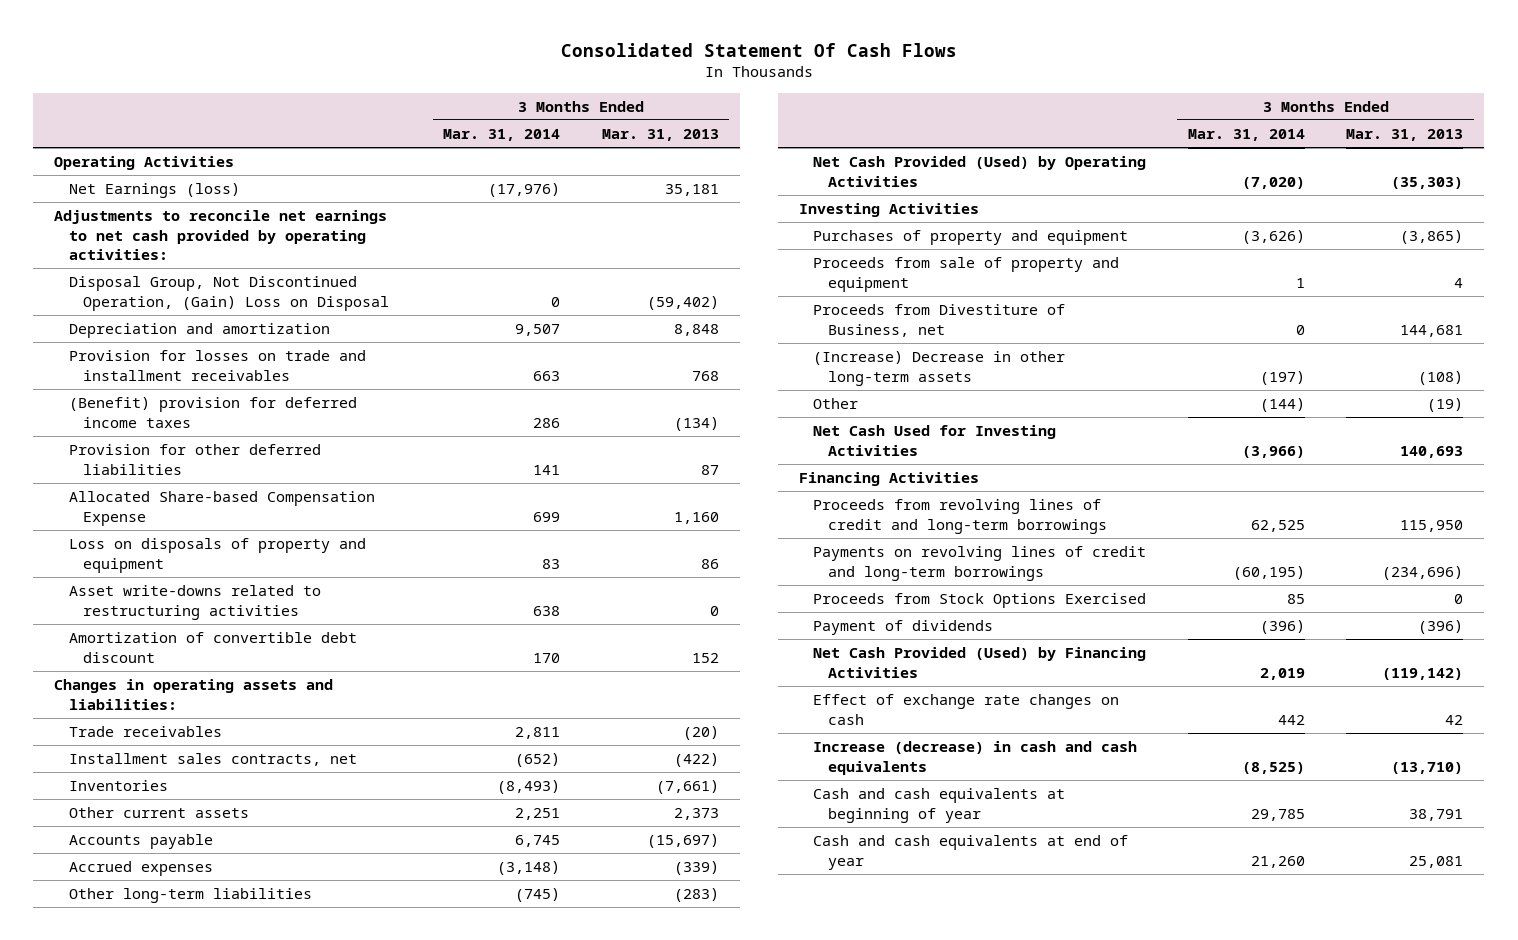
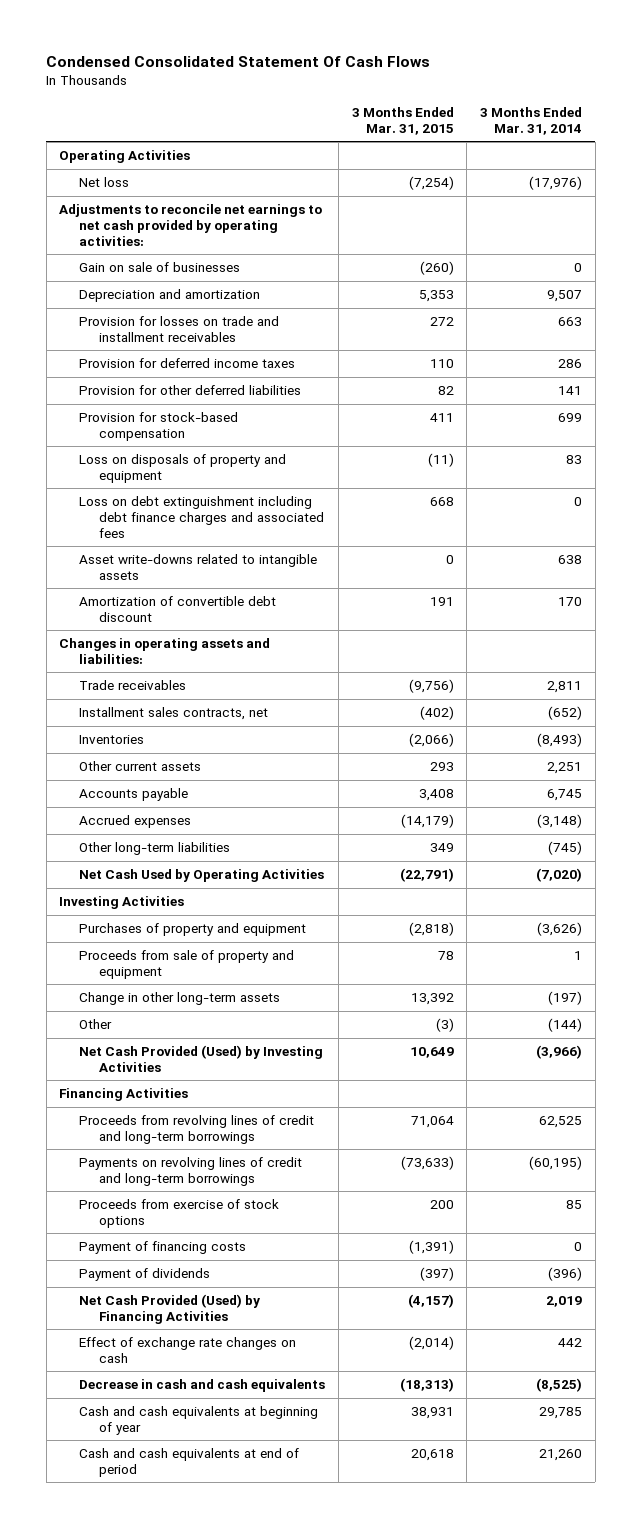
- Consolidated Statement Of Cash Flows
+ Condensed Consolidated Statement Of Cash Flows
- | 3 Months Ended Mar. 31, 2014 | 3 Months Ended Mar. 31, 2013
+ | 3 Months Ended Mar. 31, 2015 | 3 Months Ended Mar. 31, 2014
- Net Earnings (loss) | (17,976) | 35,181
+ Net loss | (7,254) | (17,976)
- Disposal Group, Not Discontinued Operation, (Gain) Loss on Disposal | 0 | (59,402)
+ Gain on sale of businesses | (260) | 0
- (Benefit) provision for deferred income taxes | 286 | (134)
+ Provision for deferred income taxes | 110 | 286
- Allocated Share-based Compensation Expense | 699 | 1,160
+ Provision for stock-based compensation | 411 | 699
- Asset write-downs related to restructuring activities | 638 | 0
+ Loss on debt extinguishment including debt finance charges and associated fees | 668 | 0
+ Asset write-downs related to intangible assets | 0 | 638
- Net Cash Provided (Used) by Operating Activities | (7,020) | (35,303)
+ Net Cash Used by Operating Activities | (22,791) | (7,020)
- Proceeds from Divestiture of Business, net | 0 | 144,681
- (Increase) Decrease in other long-term assets | (197) | (108)
+ Change in other long-term assets | 13,392 | (197)
- Net Cash Used for Investing Activities | (3,966) | 140,693
+ Net Cash Provided (Used) by Investing Activities | 10,649 | (3,966)
- Proceeds from Stock Options Exercised | 85 | 0
+ Proceeds from exercise of stock options | 200 | 85
+ Payment of financing costs | (1,391) | 0
- Increase (decrease) in cash and cash equivalents | (8,525) | (13,710)
+ Decrease in cash and cash equivalents | (18,313) | (8,525)
- Cash and cash equivalents at end of year | 21,260 | 25,081
+ Cash and cash equivalents at end of period | 20,618 | 21,260

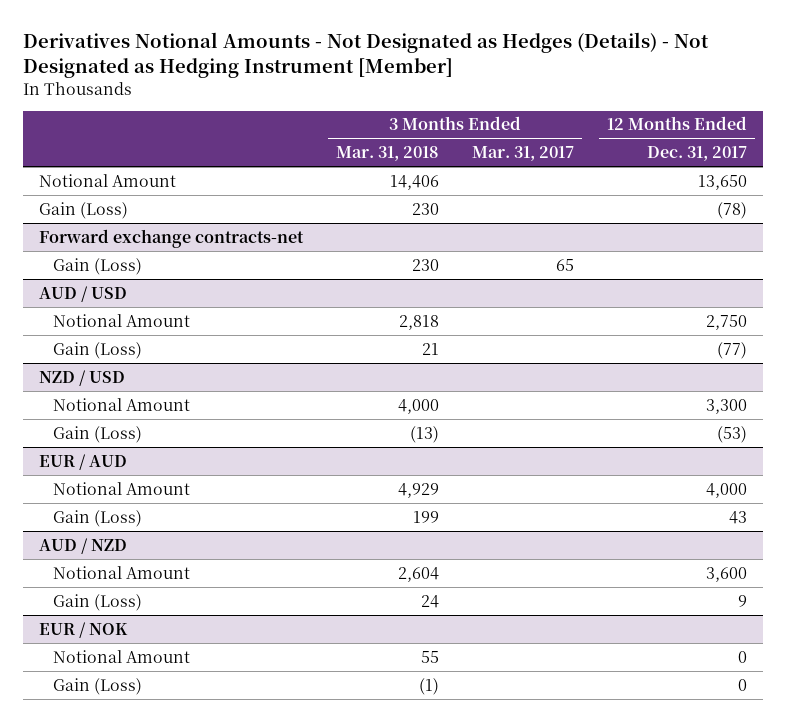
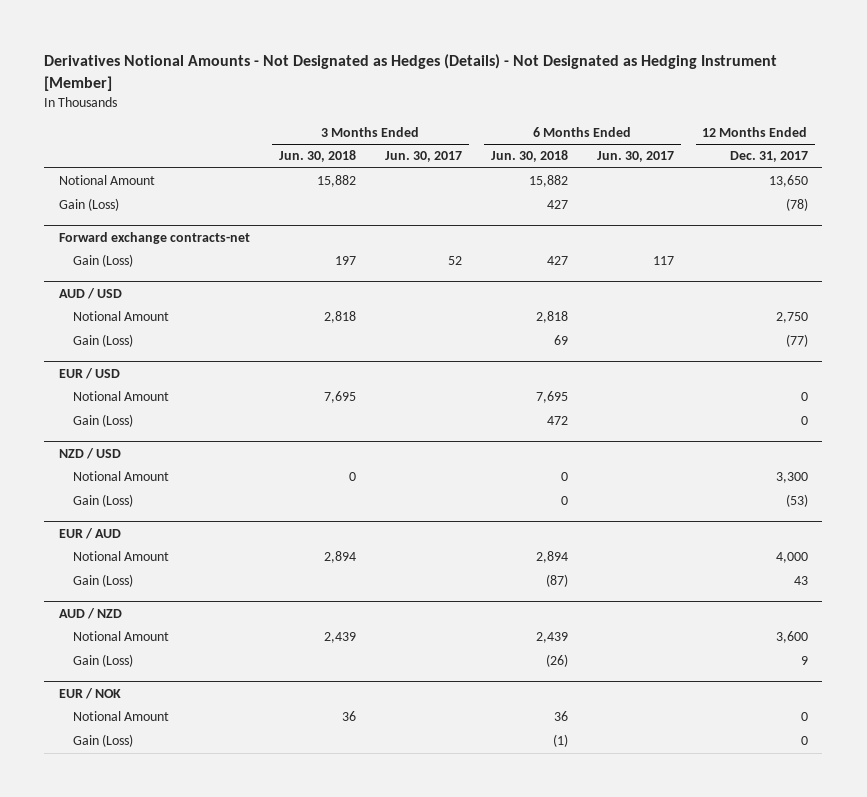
- | 3 Months Ended Mar. 31, 2018 | 3 Months Ended Mar. 31, 2017 | 12 Months Ended Dec. 31, 2017
+ | 3 Months Ended Jun. 30, 2018 | 3 Months Ended Jun. 30, 2017 | 6 Months Ended Jun. 30, 2018 | 6 Months Ended Jun. 30, 2017 | 12 Months Ended Dec. 31, 2017
+ EUR / USD
+ Notional Amount | 7,695 | | 7,695 | | 0
+ Gain (Loss) | | | 472 | | 0

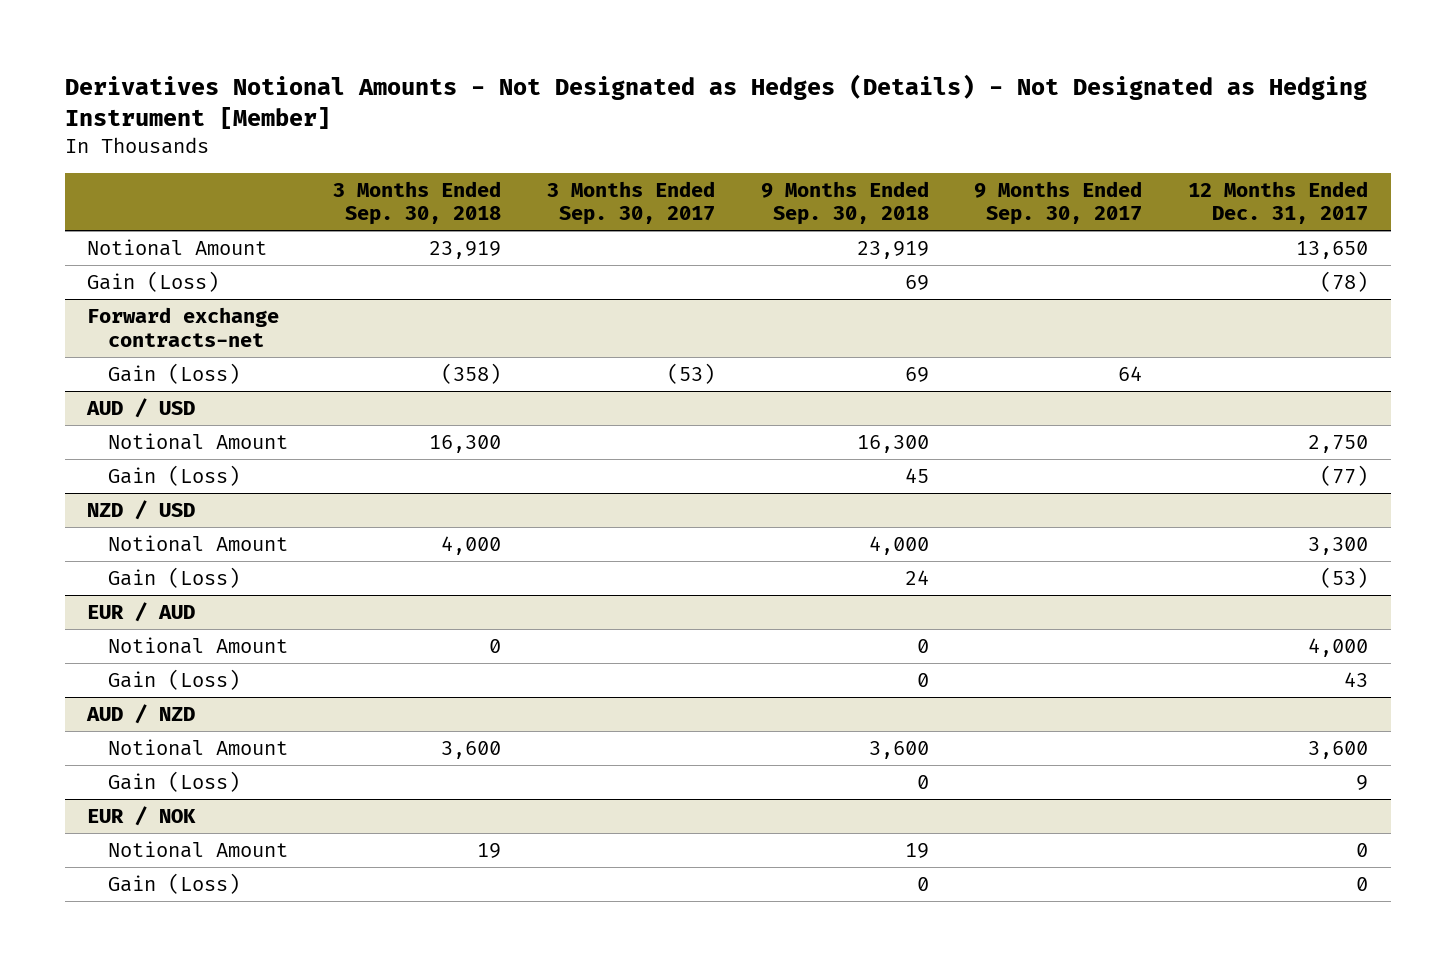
- | 3 Months Ended Jun. 30, 2018 | 3 Months Ended Jun. 30, 2017 | 6 Months Ended Jun. 30, 2018 | 6 Months Ended Jun. 30, 2017 | 12 Months Ended Dec. 31, 2017
+ | 3 Months Ended Sep. 30, 2018 | 3 Months Ended Sep. 30, 2017 | 9 Months Ended Sep. 30, 2018 | 9 Months Ended Sep. 30, 2017 | 12 Months Ended Dec. 31, 2017
- EUR / USD
- Notional Amount | 7,695 | | 7,695 | | 0
- Gain (Loss) | | | 472 | | 0

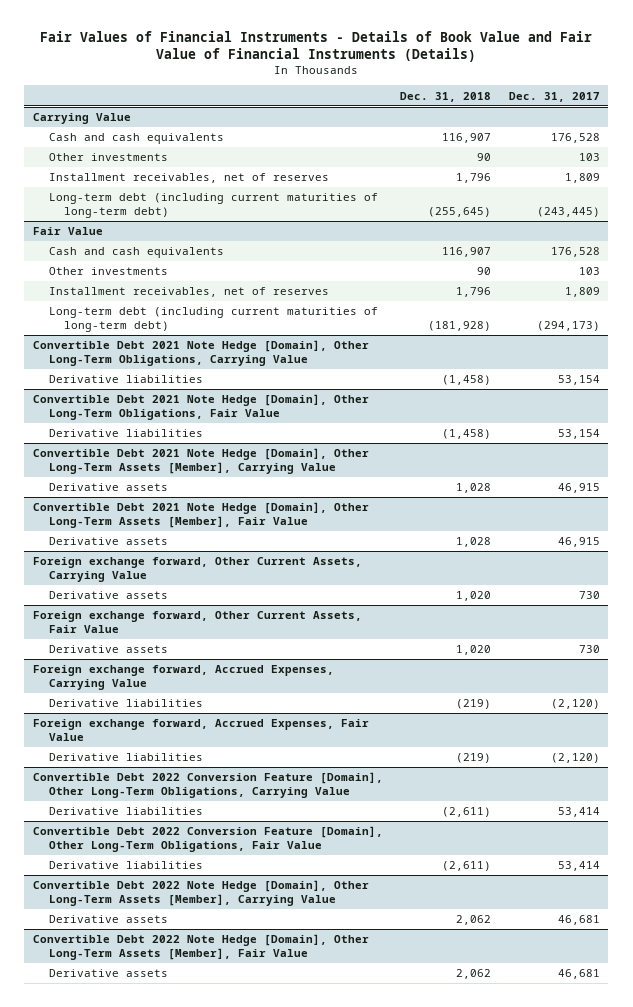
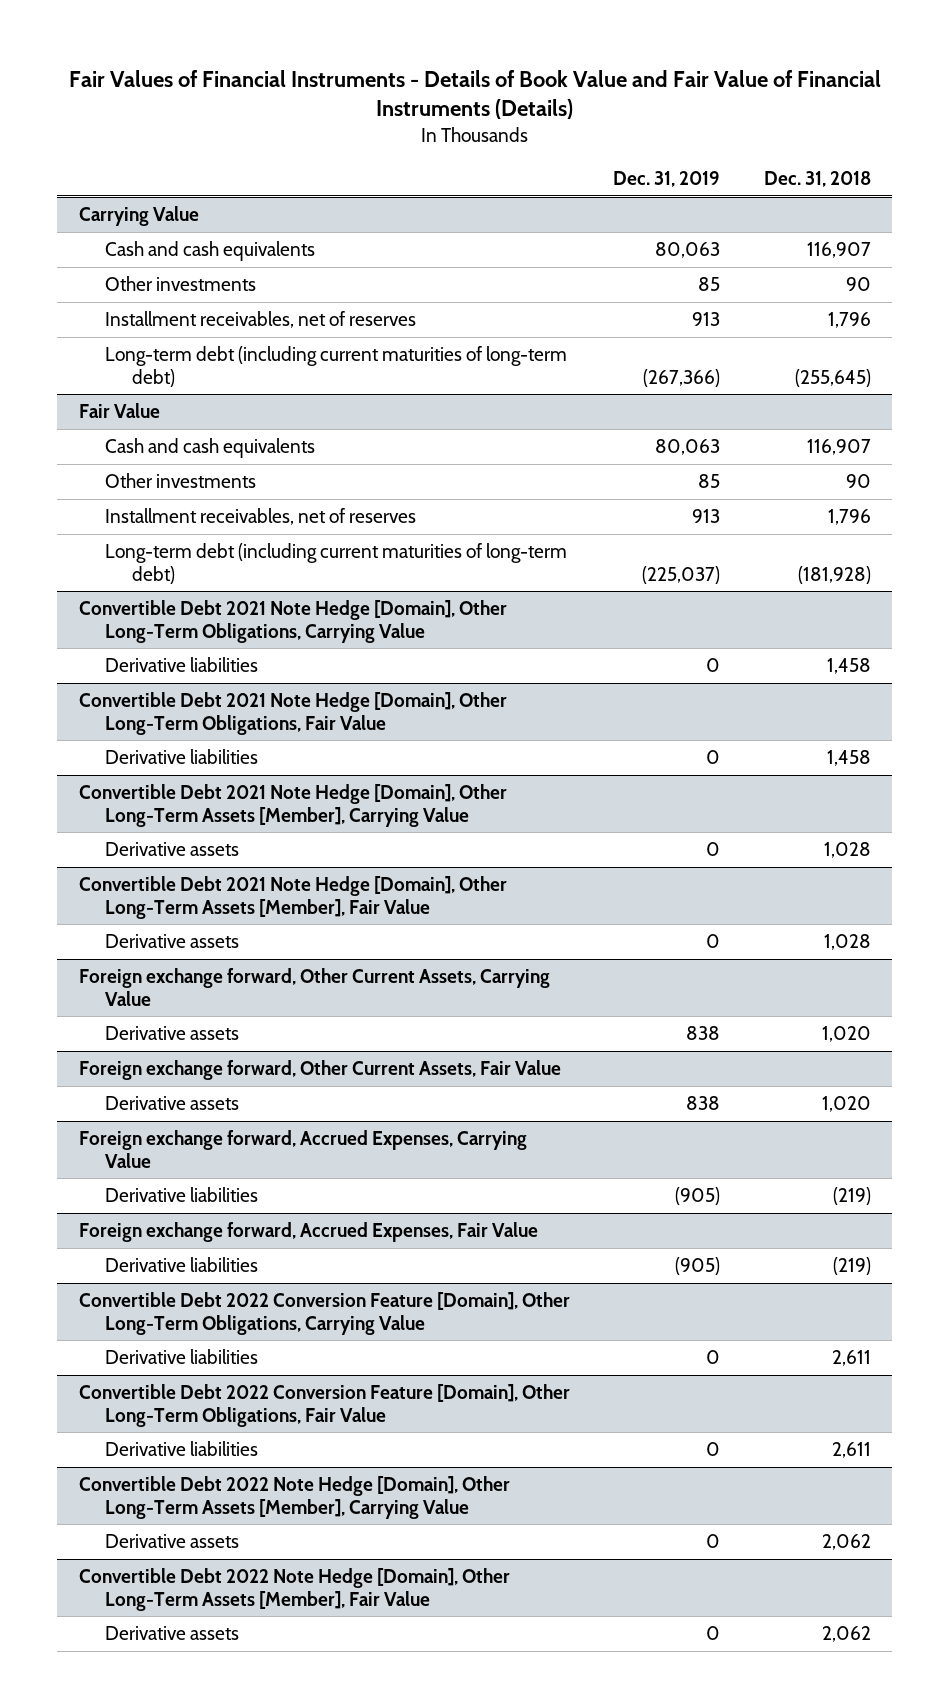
- | Dec. 31, 2018 | Dec. 31, 2017
+ | Dec. 31, 2019 | Dec. 31, 2018
@ Convertible Debt 2021 Note Hedge [Domain], Other Long-Term Obligations, Carrying Value
- Derivative liabilities | (1,458) | 53,154
+ Derivative liabilities | 0 | 1,458
@ Convertible Debt 2021 Note Hedge [Domain], Other Long-Term Obligations, Fair Value
- Derivative liabilities | (1,458) | 53,154
+ Derivative liabilities | 0 | 1,458
@ Convertible Debt 2022 Conversion Feature [Domain], Other Long-Term Obligations, Carrying Value
- Derivative liabilities | (2,611) | 53,414
+ Derivative liabilities | 0 | 2,611
@ Convertible Debt 2022 Conversion Feature [Domain], Other Long-Term Obligations, Fair Value
- Derivative liabilities | (2,611) | 53,414
+ Derivative liabilities | 0 | 2,611

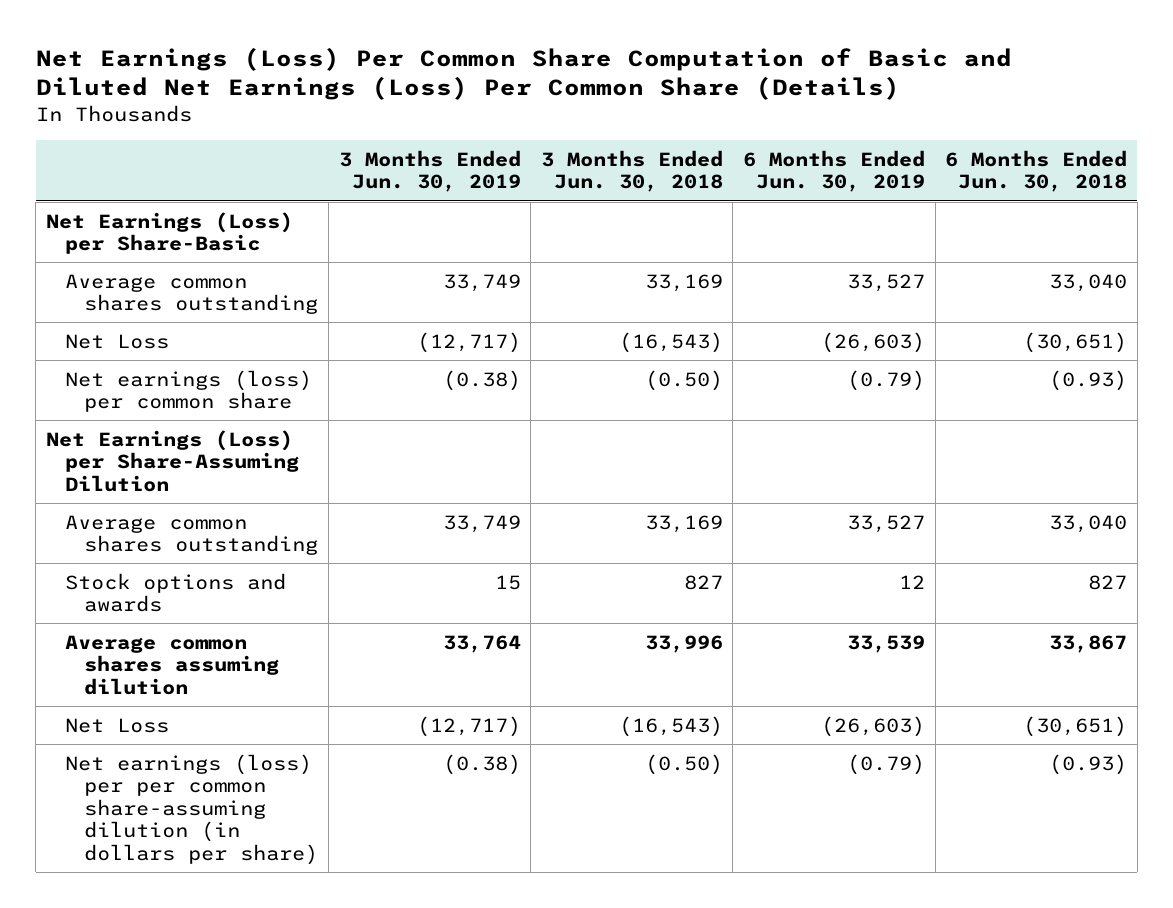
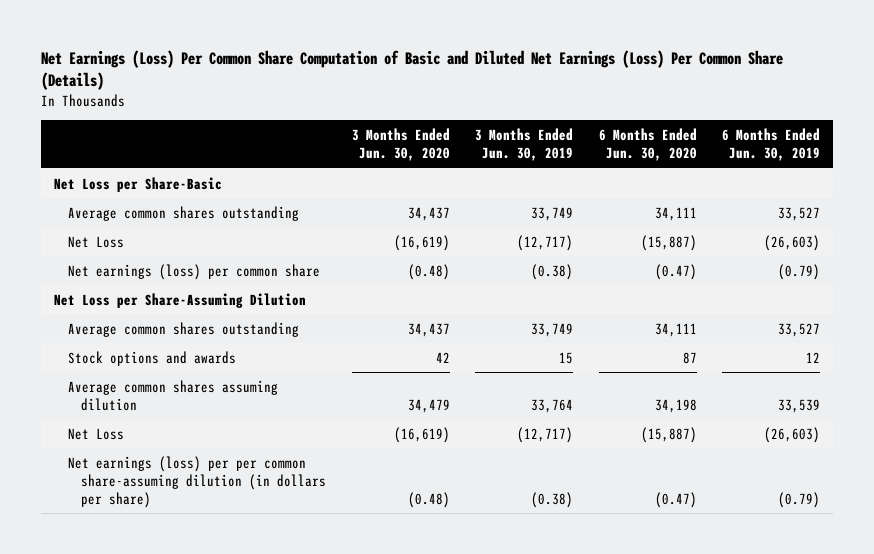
- | 3 Months Ended Jun. 30, 2019 | 3 Months Ended Jun. 30, 2018 | 6 Months Ended Jun. 30, 2019 | 6 Months Ended Jun. 30, 2018
+ | 3 Months Ended Jun. 30, 2020 | 3 Months Ended Jun. 30, 2019 | 6 Months Ended Jun. 30, 2020 | 6 Months Ended Jun. 30, 2019
- Net Earnings (Loss) per Share-Basic
+ Net Loss per Share-Basic
- Net Earnings (Loss) per Share-Assuming Dilution
+ Net Loss per Share-Assuming Dilution

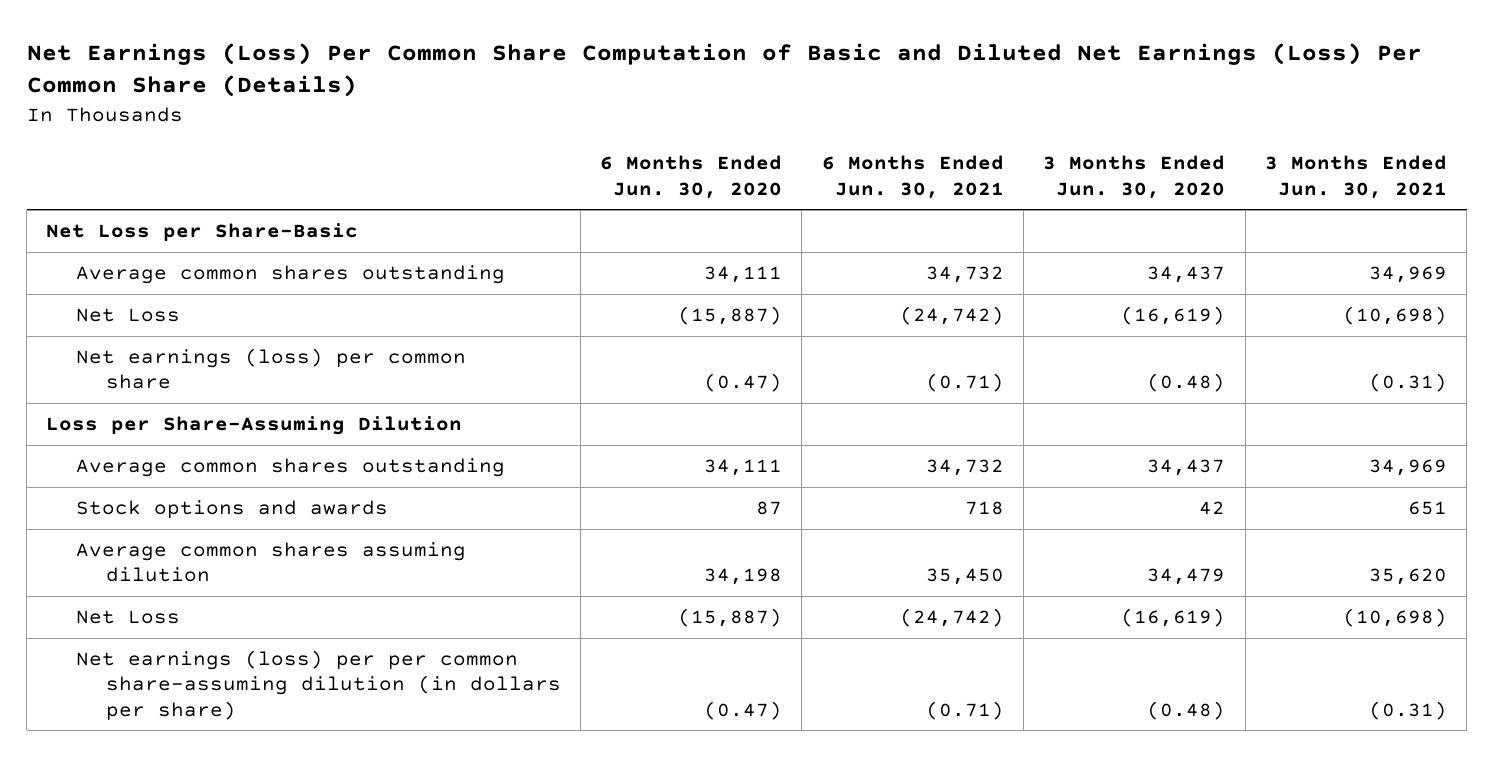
- | 3 Months Ended Jun. 30, 2020 | 3 Months Ended Jun. 30, 2019 | 6 Months Ended Jun. 30, 2020 | 6 Months Ended Jun. 30, 2019
+ | 6 Months Ended Jun. 30, 2020 | 6 Months Ended Jun. 30, 2021 | 3 Months Ended Jun. 30, 2020 | 3 Months Ended Jun. 30, 2021
- Net Loss per Share-Assuming Dilution
+ Loss per Share-Assuming Dilution

